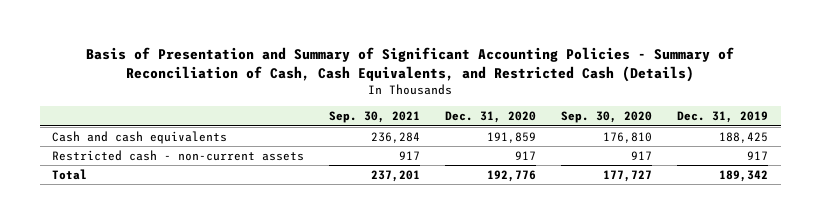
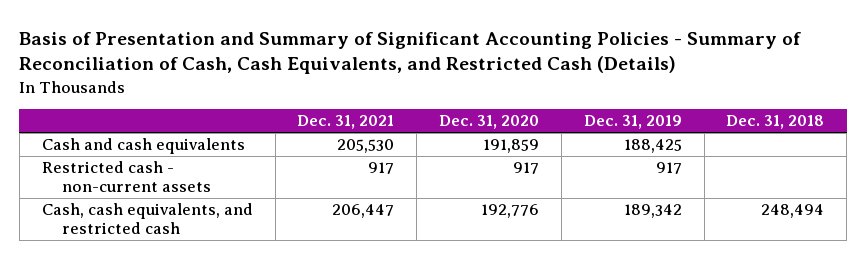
- | Sep. 30, 2021 | Dec. 31, 2020 | Sep. 30, 2020 | Dec. 31, 2019
+ | Dec. 31, 2021 | Dec. 31, 2020 | Dec. 31, 2019 | Dec. 31, 2018
- Total | 237,201 | 192,776 | 177,727 | 189,342
+ Cash, cash equivalents, and restricted cash | 206,447 | 192,776 | 189,342 | 248,494

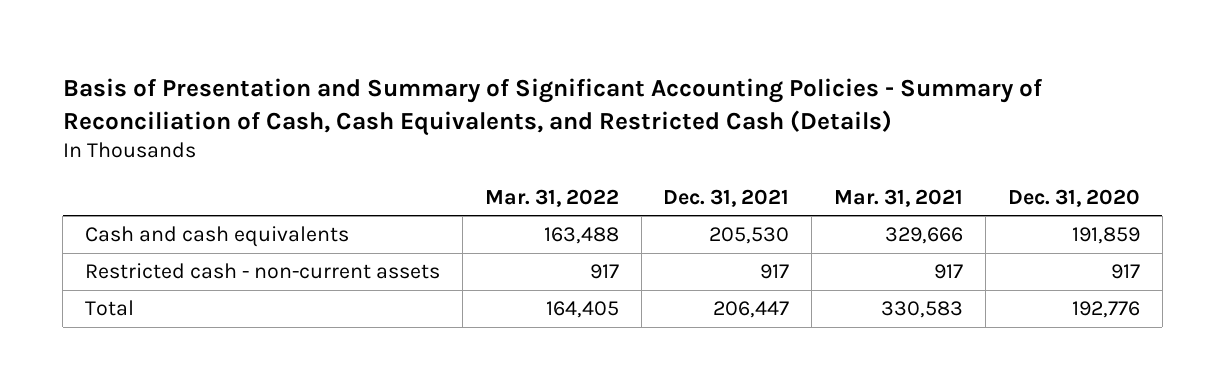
- | Dec. 31, 2021 | Dec. 31, 2020 | Dec. 31, 2019 | Dec. 31, 2018
+ | Mar. 31, 2022 | Dec. 31, 2021 | Mar. 31, 2021 | Dec. 31, 2020
- Cash, cash equivalents, and restricted cash | 206,447 | 192,776 | 189,342 | 248,494
+ Total | 164,405 | 206,447 | 330,583 | 192,776

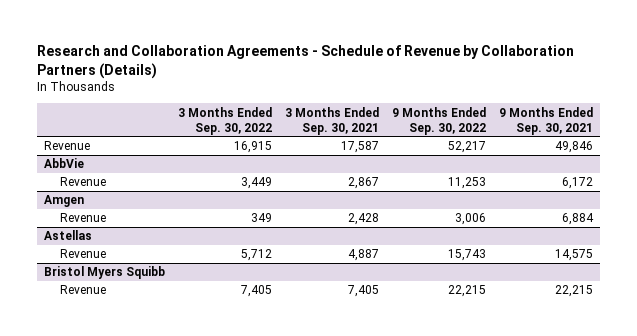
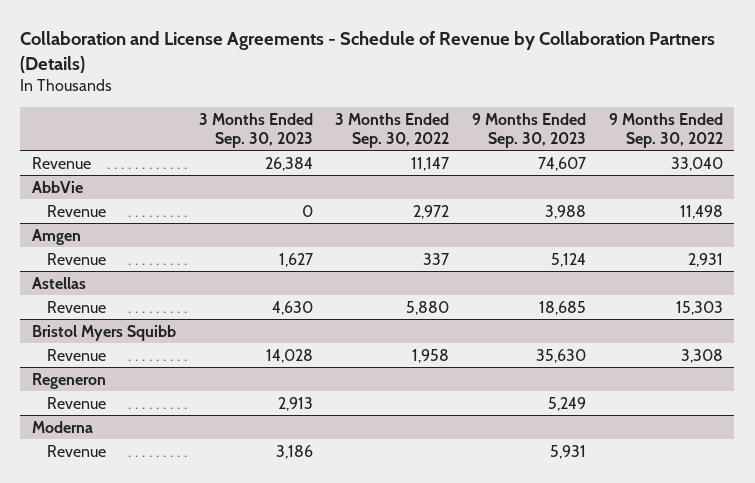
- Research and Collaboration Agreements - Schedule of Revenue by Collaboration Partners (Details)
+ Collaboration and License Agreements - Schedule of Revenue by Collaboration Partners (Details)
- | 3 Months Ended Sep. 30, 2022 | 3 Months Ended Sep. 30, 2021 | 9 Months Ended Sep. 30, 2022 | 9 Months Ended Sep. 30, 2021
+ | 3 Months Ended Sep. 30, 2023 | 3 Months Ended Sep. 30, 2022 | 9 Months Ended Sep. 30, 2023 | 9 Months Ended Sep. 30, 2022
- Revenue | 16,915 | 17,587 | 52,217 | 49,846
+ Revenue | 26,384 | 11,147 | 74,607 | 33,040
@ AbbVie
- Revenue | 3,449 | 2,867 | 11,253 | 6,172
+ Revenue | 0 | 2,972 | 3,988 | 11,498
@ Amgen
- Revenue | 349 | 2,428 | 3,006 | 6,884
+ Revenue | 1,627 | 337 | 5,124 | 2,931
@ Astellas
- Revenue | 5,712 | 4,887 | 15,743 | 14,575
+ Revenue | 4,630 | 5,880 | 18,685 | 15,303
@ Bristol Myers Squibb
- Revenue | 7,405 | 7,405 | 22,215 | 22,215
+ Revenue | 14,028 | 1,958 | 35,630 | 3,308
+ Regeneron
+ Revenue | 2,913 | | 5,249 |
+ Moderna
+ Revenue | 3,186 | | 5,931 |

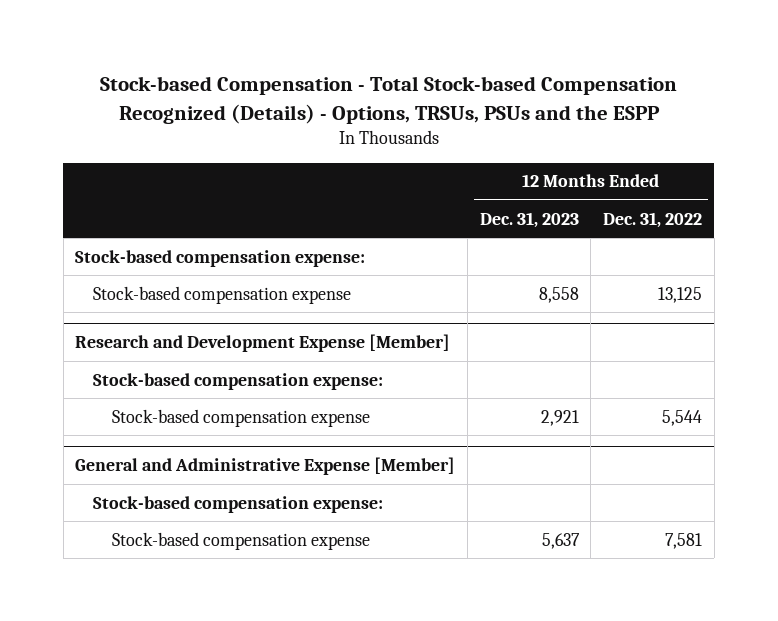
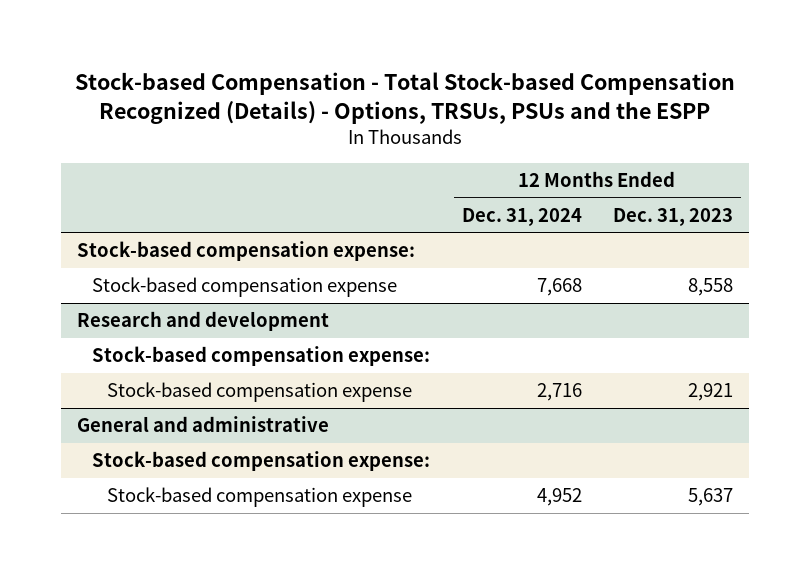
- | 12 Months Ended Dec. 31, 2023 | 12 Months Ended Dec. 31, 2022
+ | 12 Months Ended Dec. 31, 2024 | 12 Months Ended Dec. 31, 2023
- Research and Development Expense [Member]
+ Research and development
- General and Administrative Expense [Member]
+ General and administrative

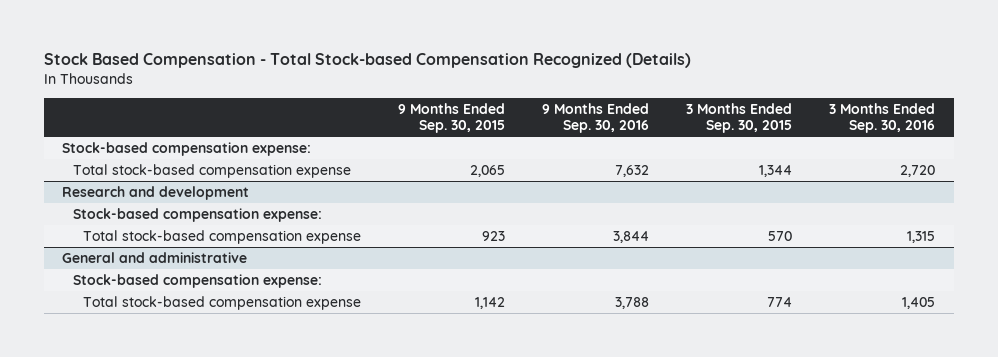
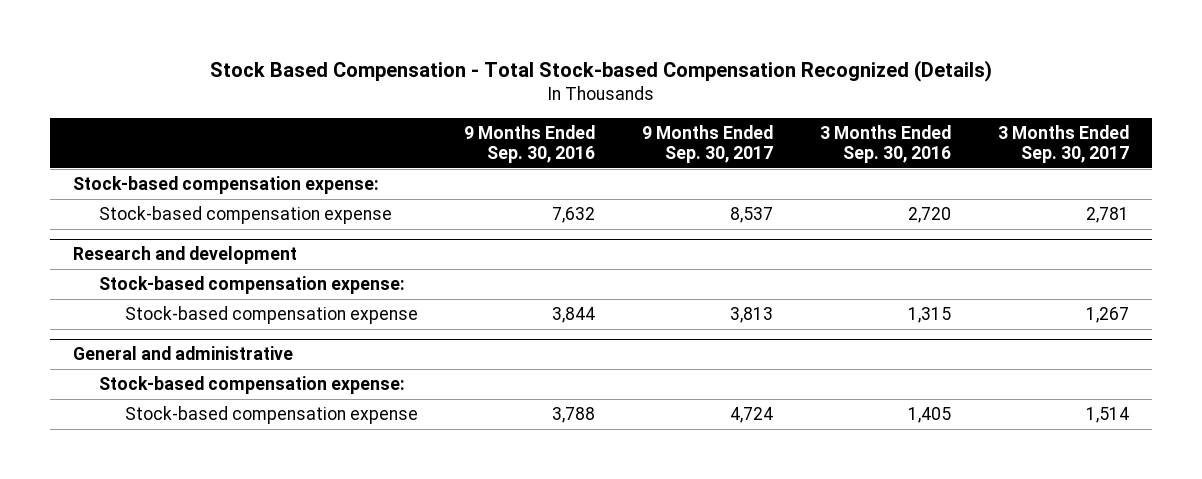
- | 9 Months Ended Sep. 30, 2015 | 9 Months Ended Sep. 30, 2016 | 3 Months Ended Sep. 30, 2015 | 3 Months Ended Sep. 30, 2016
+ | 9 Months Ended Sep. 30, 2016 | 9 Months Ended Sep. 30, 2017 | 3 Months Ended Sep. 30, 2016 | 3 Months Ended Sep. 30, 2017
- Total stock-based compensation expense | 2,065 | 7,632 | 1,344 | 2,720
+ Stock-based compensation expense | 7,632 | 8,537 | 2,720 | 2,781
@ Research and development
- Total stock-based compensation expense | 923 | 3,844 | 570 | 1,315
+ Stock-based compensation expense | 3,844 | 3,813 | 1,315 | 1,267
@ General and administrative
- Total stock-based compensation expense | 1,142 | 3,788 | 774 | 1,405
+ Stock-based compensation expense | 3,788 | 4,724 | 1,405 | 1,514

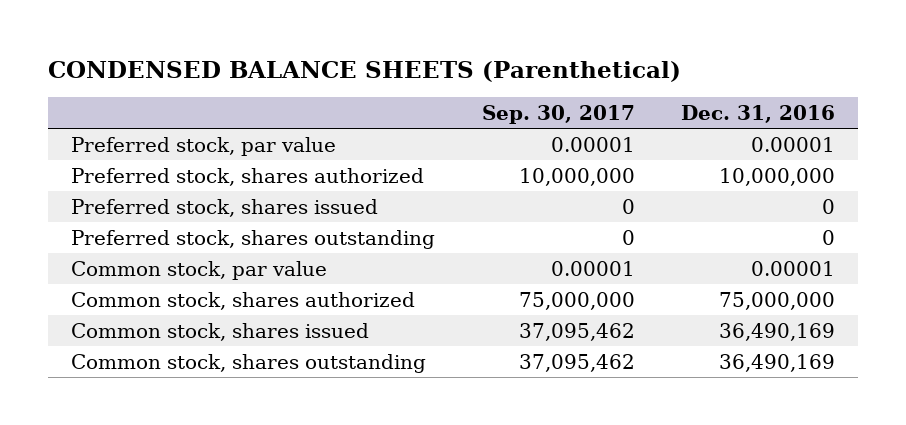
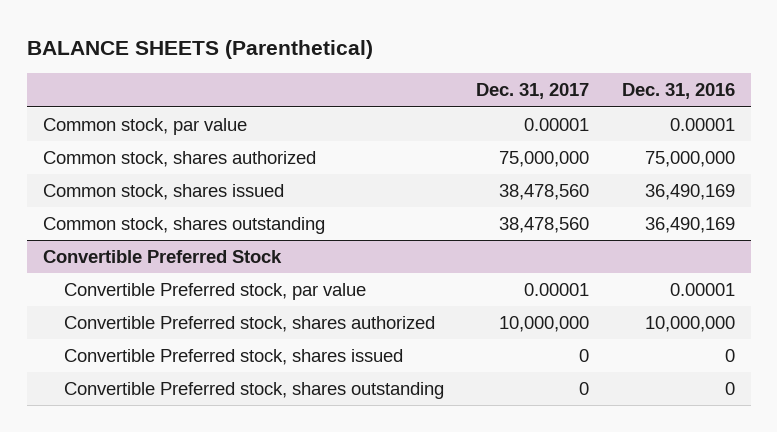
- CONDENSED BALANCE SHEETS (Parenthetical)
+ BALANCE SHEETS (Parenthetical)
- | Sep. 30, 2017 | Dec. 31, 2016
+ | Dec. 31, 2017 | Dec. 31, 2016
- Preferred stock, par value | 0.00001 | 0.00001
- Preferred stock, shares authorized | 10,000,000 | 10,000,000
- Preferred stock, shares issued | 0 | 0
- Preferred stock, shares outstanding | 0 | 0
+ Convertible Preferred Stock
+ Convertible Preferred stock, par value | 0.00001 | 0.00001
+ Convertible Preferred stock, shares authorized | 10,000,000 | 10,000,000
+ Convertible Preferred stock, shares issued | 0 | 0
+ Convertible Preferred stock, shares outstanding | 0 | 0

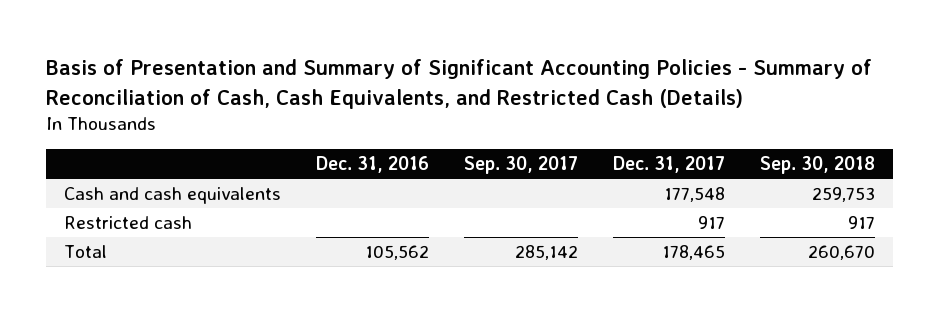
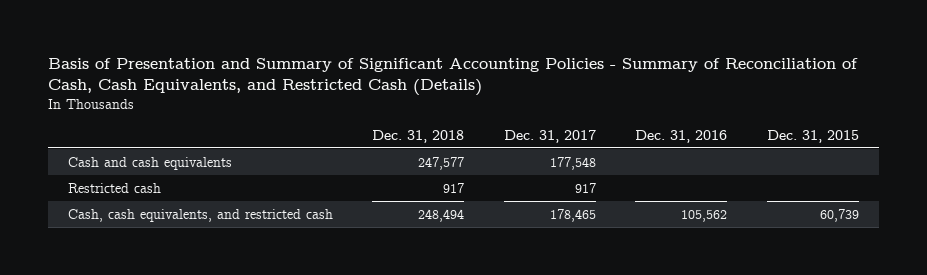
- | Dec. 31, 2016 | Sep. 30, 2017 | Dec. 31, 2017 | Sep. 30, 2018
+ | Dec. 31, 2018 | Dec. 31, 2017 | Dec. 31, 2016 | Dec. 31, 2015
- Total | 105,562 | 285,142 | 178,465 | 260,670
+ Cash, cash equivalents, and restricted cash | 248,494 | 178,465 | 105,562 | 60,739

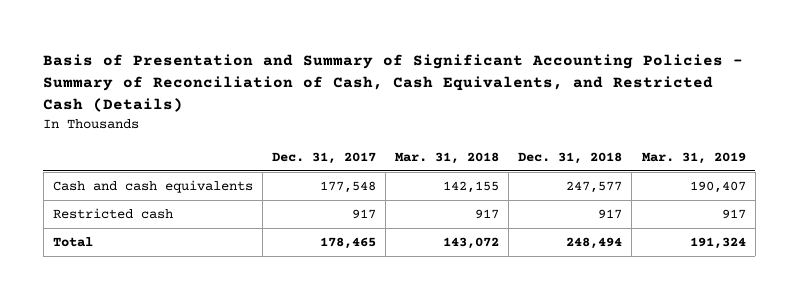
- | Dec. 31, 2018 | Dec. 31, 2017 | Dec. 31, 2016 | Dec. 31, 2015
+ | Dec. 31, 2017 | Mar. 31, 2018 | Dec. 31, 2018 | Mar. 31, 2019
- Cash, cash equivalents, and restricted cash | 248,494 | 178,465 | 105,562 | 60,739
+ Total | 178,465 | 143,072 | 248,494 | 191,324

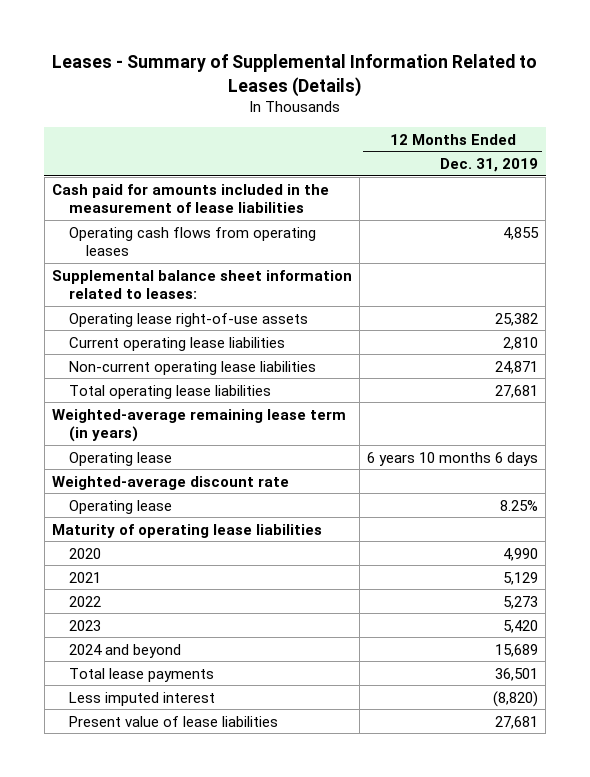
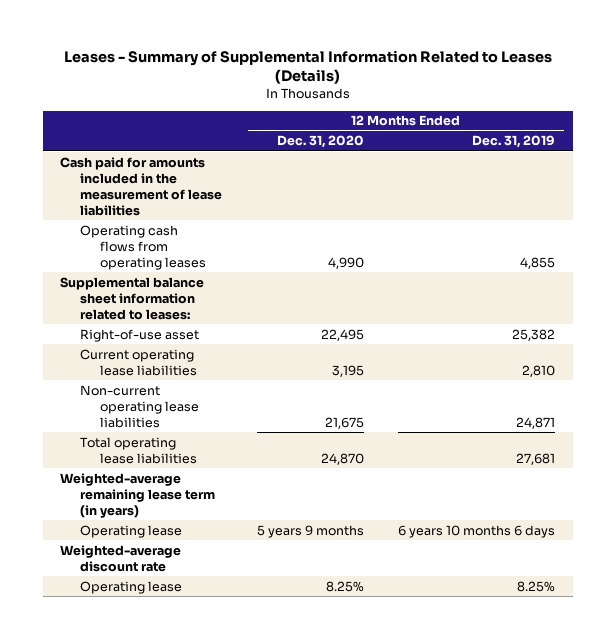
- | 12 Months Ended Dec. 31, 2019
+ | 12 Months Ended Dec. 31, 2020 | 12 Months Ended Dec. 31, 2019
- Operating lease right-of-use assets | 25,382
+ Right-of-use asset | 22,495 | 25,382
- Maturity of operating lease liabilities
- 2020 | 4,990
- 2021 | 5,129
- 2022 | 5,273
- 2023 | 5,420
- 2024 and beyond | 15,689
- Total lease payments | 36,501
- Less imputed interest | (8,820)
- Present value of lease liabilities | 27,681

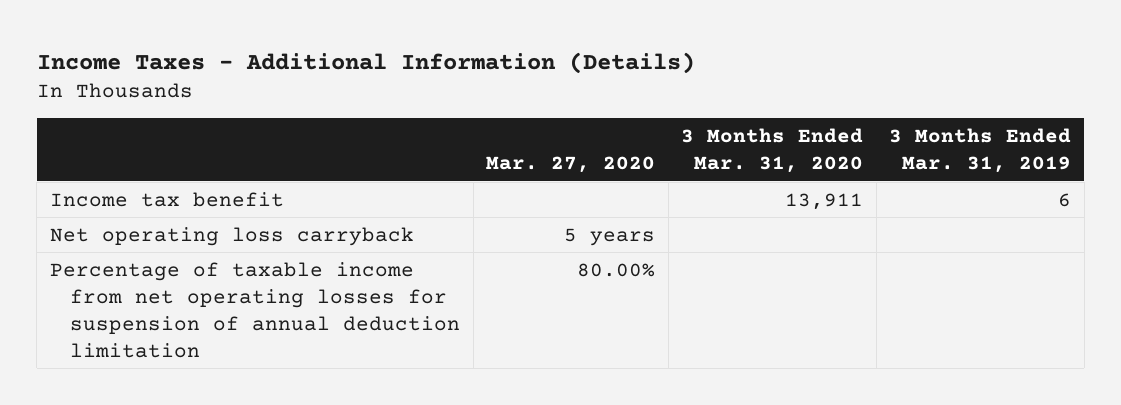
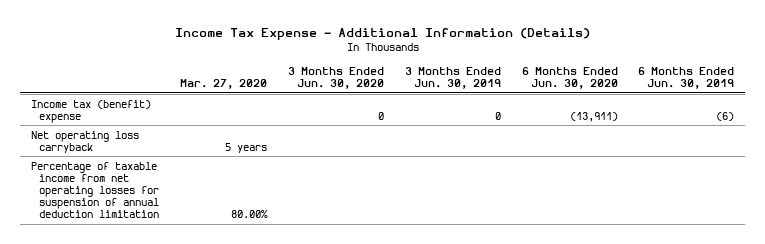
- Income Taxes - Additional Information (Details)
+ Income Tax Expense - Additional Information (Details)
- | Mar. 27, 2020 | 3 Months Ended Mar. 31, 2020 | 3 Months Ended Mar. 31, 2019
+ | Mar. 27, 2020 | 3 Months Ended Jun. 30, 2020 | 3 Months Ended Jun. 30, 2019 | 6 Months Ended Jun. 30, 2020 | 6 Months Ended Jun. 30, 2019
- Income tax benefit | | 13,911 | 6
+ Income tax (benefit) expense | | 0 | 0 | (13,911) | (6)

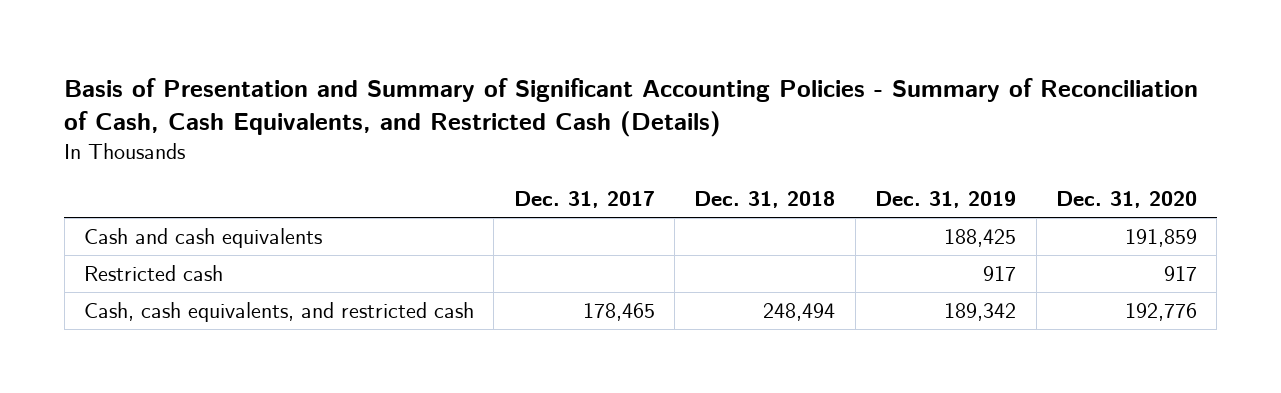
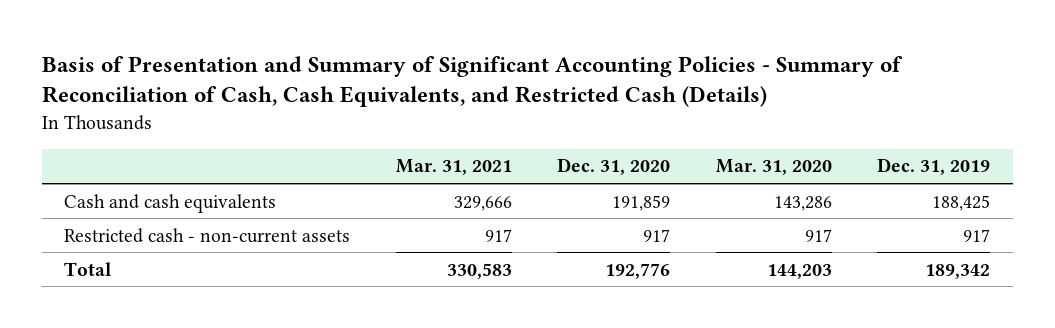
- | Dec. 31, 2017 | Dec. 31, 2018 | Dec. 31, 2019 | Dec. 31, 2020
+ | Mar. 31, 2021 | Dec. 31, 2020 | Mar. 31, 2020 | Dec. 31, 2019
- Restricted cash | | | 917 | 917
- Cash, cash equivalents, and restricted cash | 178,465 | 248,494 | 189,342 | 192,776
+ Restricted cash - non-current assets | 917 | 917 | 917 | 917
+ Total | 330,583 | 192,776 | 144,203 | 189,342

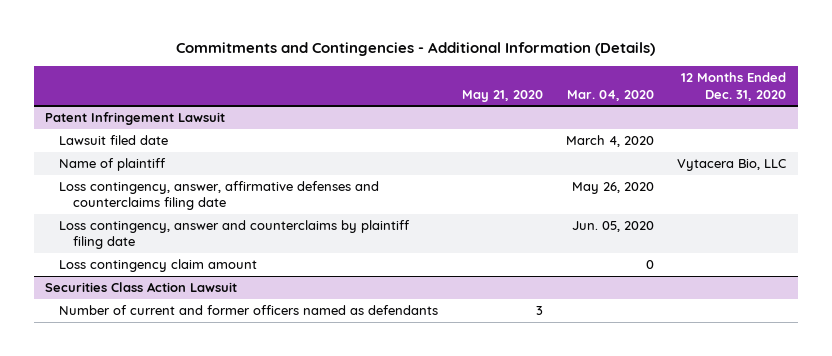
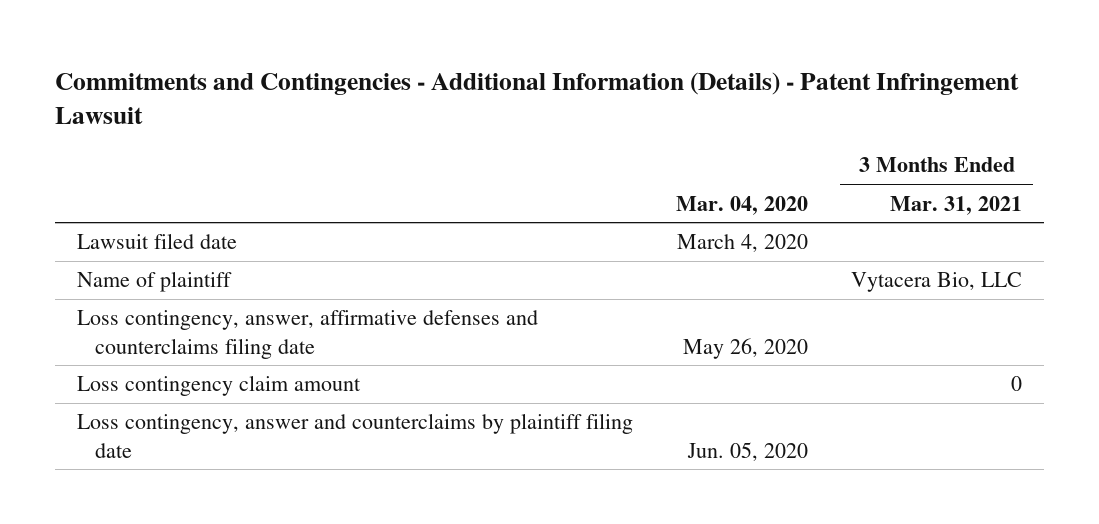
- Commitments and Contingencies - Additional Information (Details)
+ Commitments and Contingencies - Additional Information (Details) - Patent Infringement Lawsuit
- | May 21, 2020 | Mar. 04, 2020 | 12 Months Ended Dec. 31, 2020
+ | Mar. 04, 2020 | 3 Months Ended Mar. 31, 2021
- Patent Infringement Lawsuit
+ Loss contingency claim amount | | 0
- Loss contingency claim amount | | 0 |
- Securities Class Action Lawsuit
- Number of current and former officers named as defendants | 3 | |

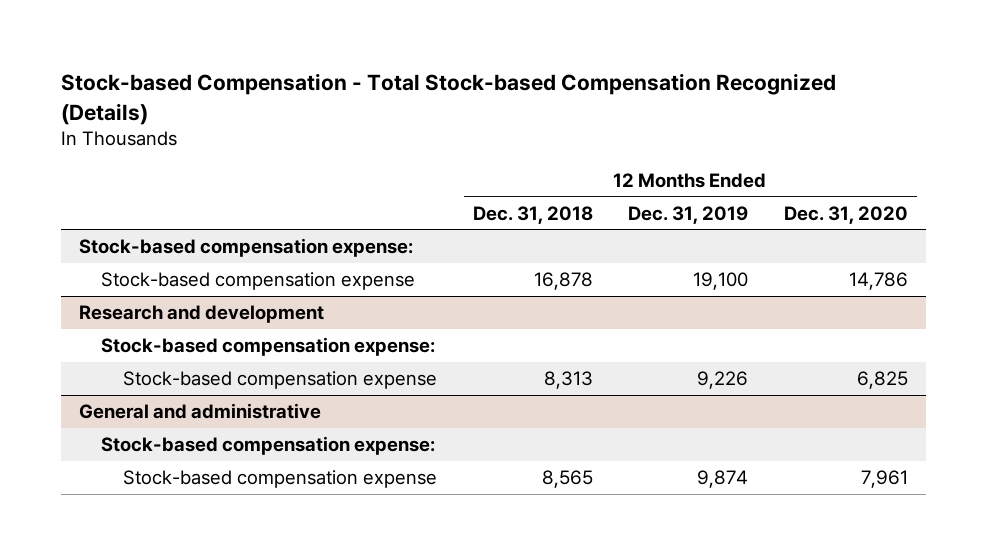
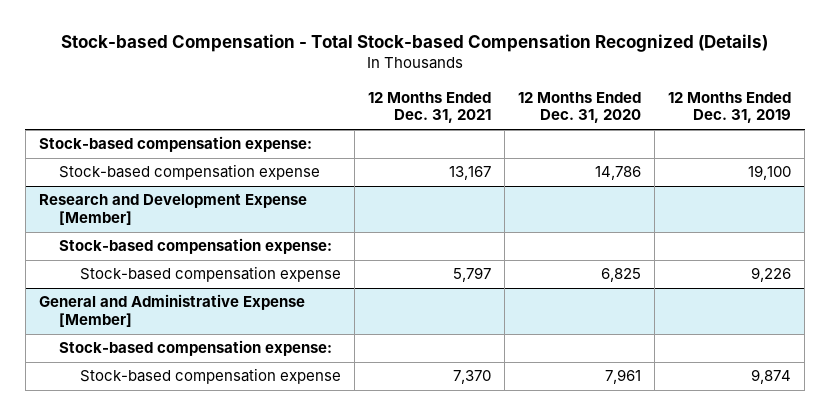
- | 12 Months Ended Dec. 31, 2018 | 12 Months Ended Dec. 31, 2019 | 12 Months Ended Dec. 31, 2020
+ | 12 Months Ended Dec. 31, 2021 | 12 Months Ended Dec. 31, 2020 | 12 Months Ended Dec. 31, 2019
- Research and development
+ Research and Development Expense [Member]
- General and administrative
+ General and Administrative Expense [Member]

